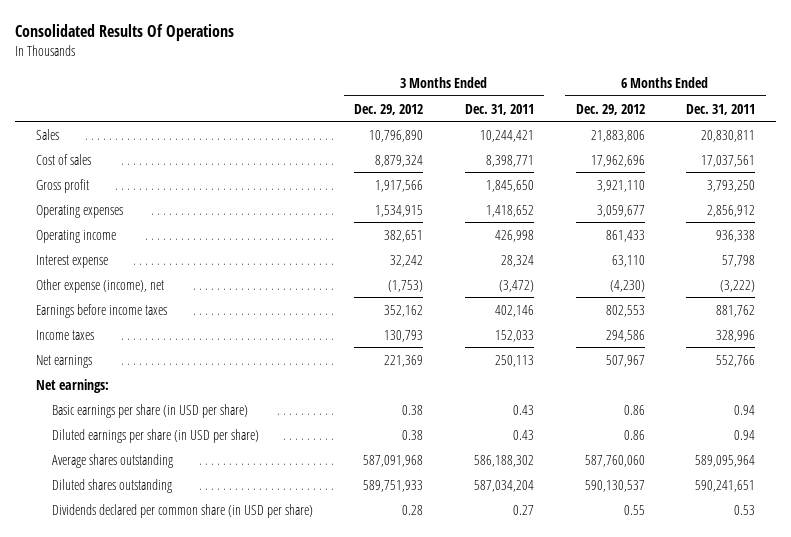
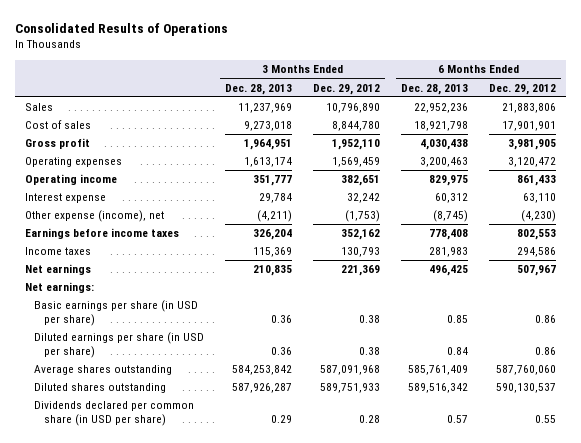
- Consolidated Results Of Operations
+ Consolidated Results of Operations
- | 3 Months Ended Dec. 29, 2012 | 3 Months Ended Dec. 31, 2011 | 6 Months Ended Dec. 29, 2012 | 6 Months Ended Dec. 31, 2011
+ | 3 Months Ended Dec. 28, 2013 | 3 Months Ended Dec. 29, 2012 | 6 Months Ended Dec. 28, 2013 | 6 Months Ended Dec. 29, 2012
- Cost of sales | 8,879,324 | 8,398,771 | 17,962,696 | 17,037,561
- Gross profit | 1,917,566 | 1,845,650 | 3,921,110 | 3,793,250
- Operating expenses | 1,534,915 | 1,418,652 | 3,059,677 | 2,856,912
+ Cost of sales | 9,273,018 | 8,844,780 | 18,921,798 | 17,901,901
+ Gross profit | 1,964,951 | 1,952,110 | 4,030,438 | 3,981,905
+ Operating expenses | 1,613,174 | 1,569,459 | 3,200,463 | 3,120,472

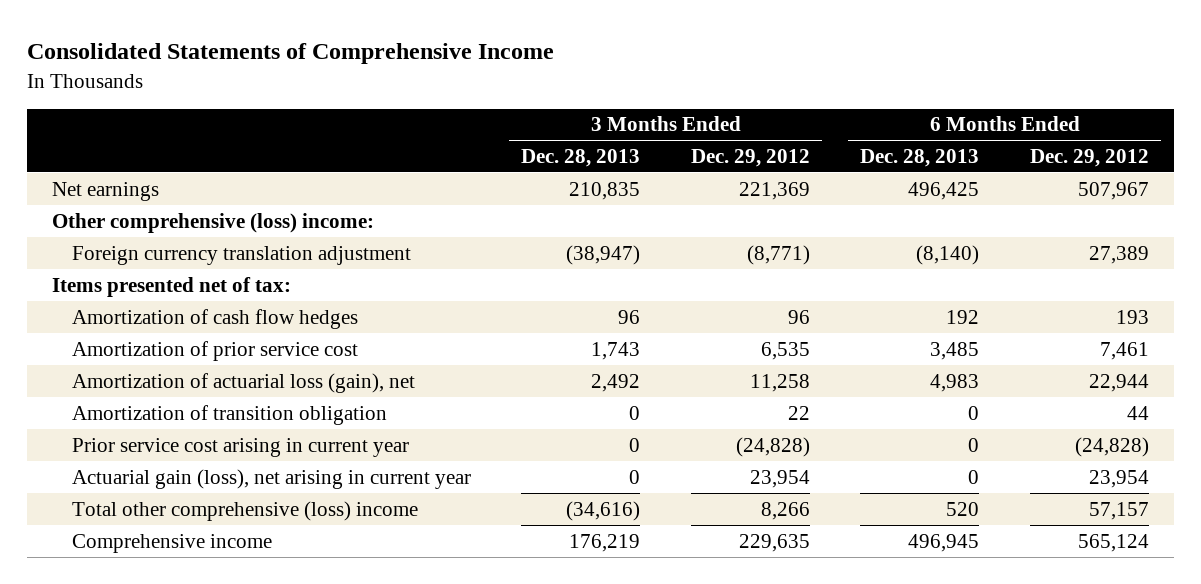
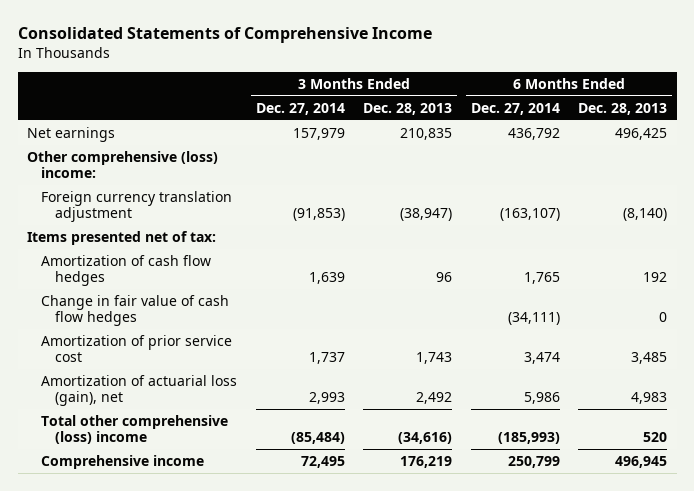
- | 3 Months Ended Dec. 28, 2013 | 3 Months Ended Dec. 29, 2012 | 6 Months Ended Dec. 28, 2013 | 6 Months Ended Dec. 29, 2012
+ | 3 Months Ended Dec. 27, 2014 | 3 Months Ended Dec. 28, 2013 | 6 Months Ended Dec. 27, 2014 | 6 Months Ended Dec. 28, 2013
+ Change in fair value of cash flow hedges | | | (34,111) | 0
- Amortization of transition obligation | 0 | 22 | 0 | 44
- Prior service cost arising in current year | 0 | (24,828) | 0 | (24,828)
- Actuarial gain (loss), net arising in current year | 0 | 23,954 | 0 | 23,954

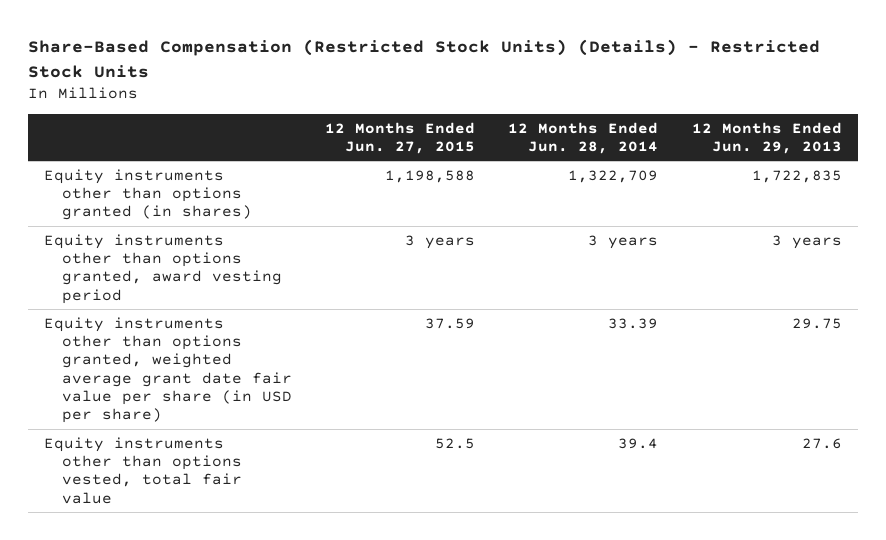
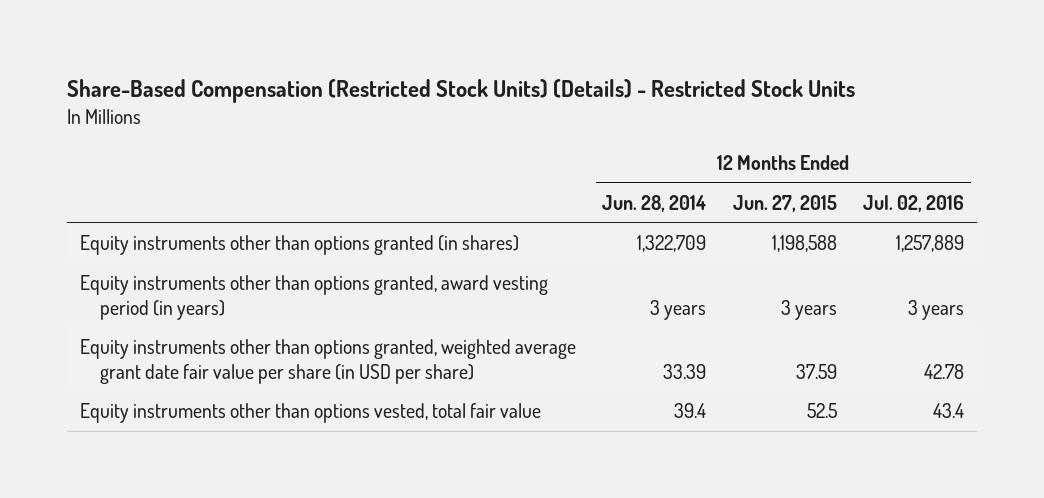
- | 12 Months Ended Jun. 27, 2015 | 12 Months Ended Jun. 28, 2014 | 12 Months Ended Jun. 29, 2013
+ | 12 Months Ended Jun. 28, 2014 | 12 Months Ended Jun. 27, 2015 | 12 Months Ended Jul. 02, 2016
- Equity instruments other than options granted, award vesting period | 3 years | 3 years | 3 years
+ Equity instruments other than options granted, award vesting period (in years) | 3 years | 3 years | 3 years

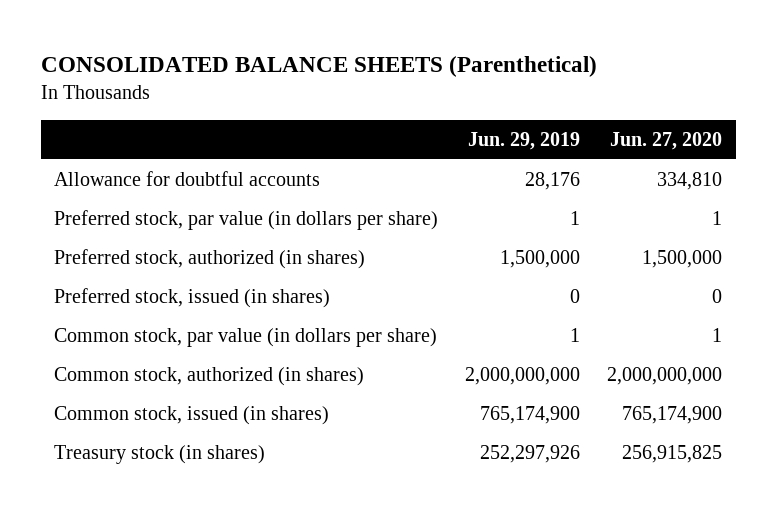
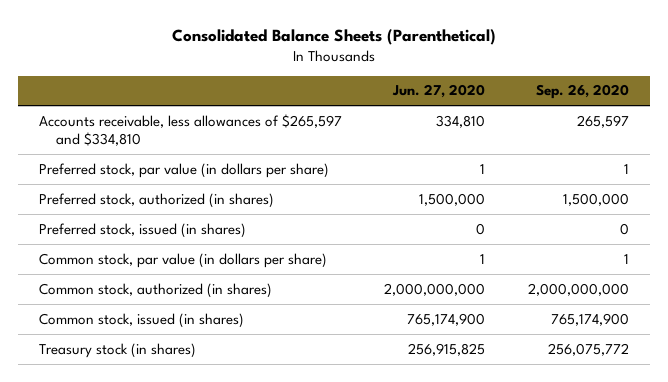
- CONSOLIDATED BALANCE SHEETS (Parenthetical)
+ Consolidated Balance Sheets (Parenthetical)
- | Jun. 29, 2019 | Jun. 27, 2020
+ | Jun. 27, 2020 | Sep. 26, 2020
- Allowance for doubtful accounts | 28,176 | 334,810
+ Accounts receivable, less allowances of $265,597 and $334,810 | 334,810 | 265,597

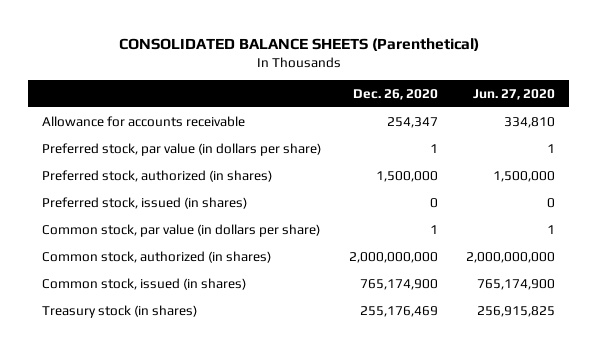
- Consolidated Balance Sheets (Parenthetical)
+ CONSOLIDATED BALANCE SHEETS (Parenthetical)
- | Jun. 27, 2020 | Sep. 26, 2020
+ | Dec. 26, 2020 | Jun. 27, 2020
- Accounts receivable, less allowances of $265,597 and $334,810 | 334,810 | 265,597
+ Allowance for accounts receivable | 254,347 | 334,810

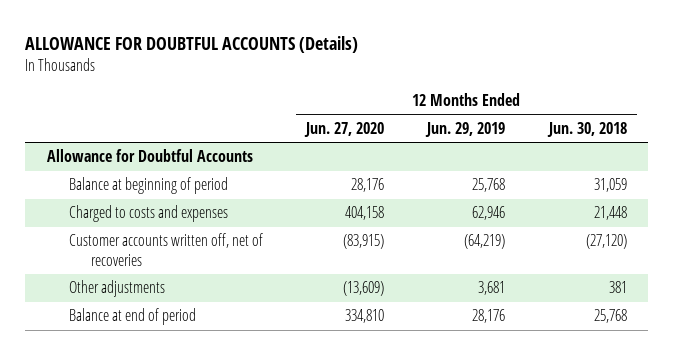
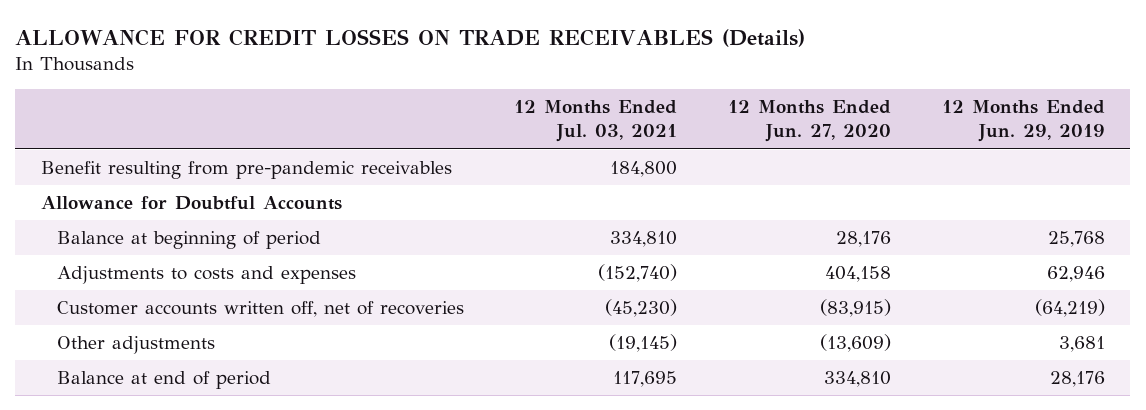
- ALLOWANCE FOR DOUBTFUL ACCOUNTS (Details)
+ ALLOWANCE FOR CREDIT LOSSES ON TRADE RECEIVABLES (Details)
- | 12 Months Ended Jun. 27, 2020 | 12 Months Ended Jun. 29, 2019 | 12 Months Ended Jun. 30, 2018
+ | 12 Months Ended Jul. 03, 2021 | 12 Months Ended Jun. 27, 2020 | 12 Months Ended Jun. 29, 2019
+ Benefit resulting from pre-pandemic receivables | 184,800 | |
- Charged to costs and expenses | 404,158 | 62,946 | 21,448
+ Adjustments to costs and expenses | (152,740) | 404,158 | 62,946

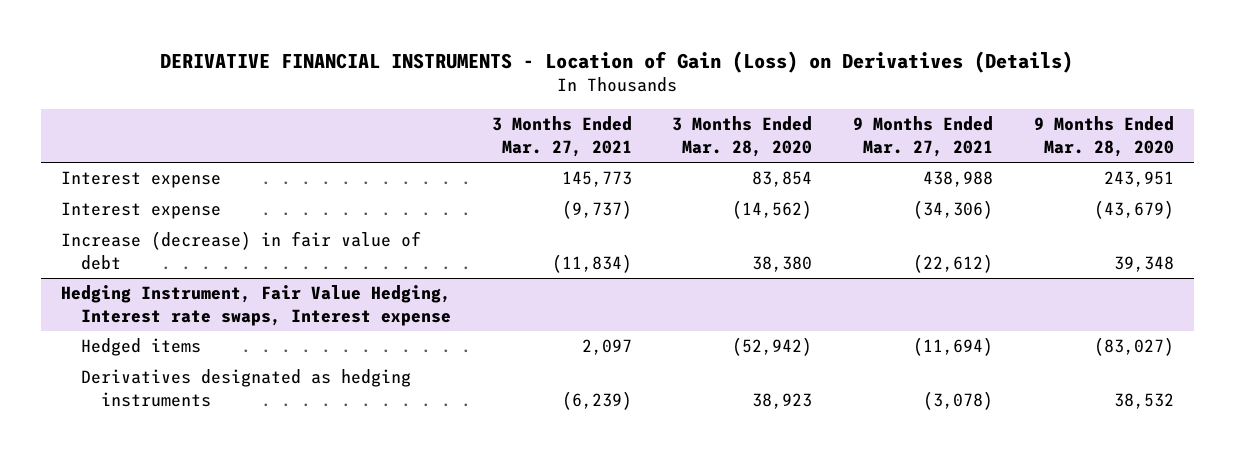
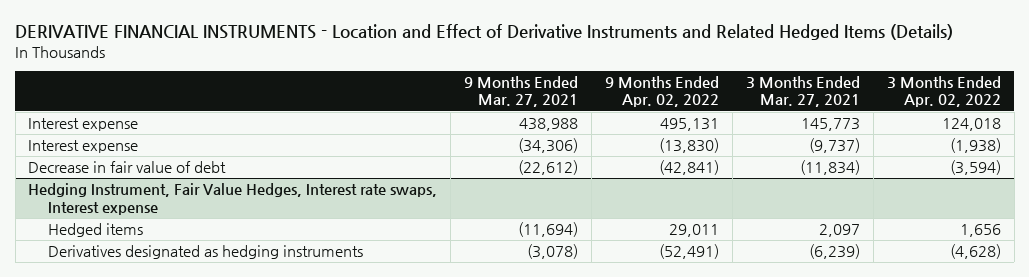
- DERIVATIVE FINANCIAL INSTRUMENTS - Location of Gain (Loss) on Derivatives (Details)
+ DERIVATIVE FINANCIAL INSTRUMENTS - Location and Effect of Derivative Instruments and Related Hedged Items (Details)
- | 3 Months Ended Mar. 27, 2021 | 3 Months Ended Mar. 28, 2020 | 9 Months Ended Mar. 27, 2021 | 9 Months Ended Mar. 28, 2020
+ | 9 Months Ended Mar. 27, 2021 | 9 Months Ended Apr. 02, 2022 | 3 Months Ended Mar. 27, 2021 | 3 Months Ended Apr. 02, 2022
- Increase (decrease) in fair value of debt | (11,834) | 38,380 | (22,612) | 39,348
- Hedging Instrument, Fair Value Hedging, Interest rate swaps, Interest expense
+ Decrease in fair value of debt | (22,612) | (42,841) | (11,834) | (3,594)
+ Hedging Instrument, Fair Value Hedges, Interest rate swaps, Interest expense

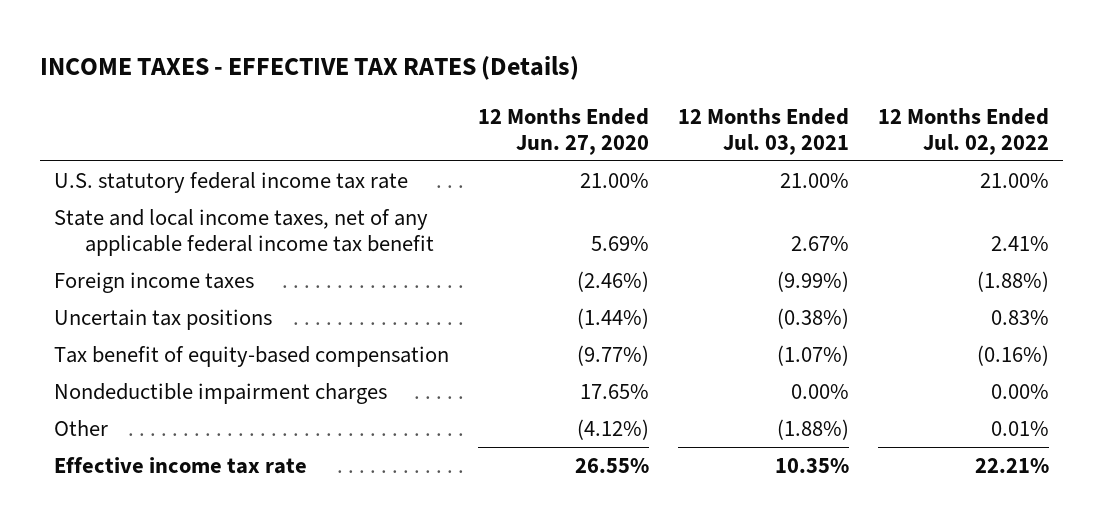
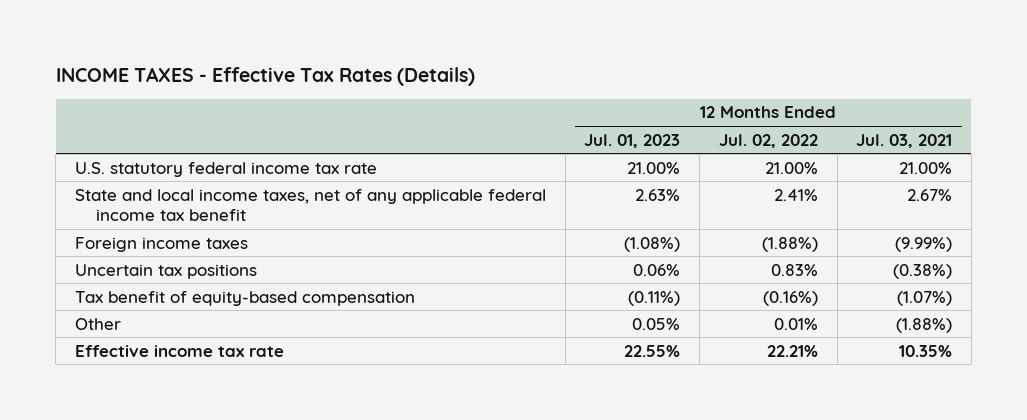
- INCOME TAXES - EFFECTIVE TAX RATES (Details)
+ INCOME TAXES - Effective Tax Rates (Details)
- | 12 Months Ended Jun. 27, 2020 | 12 Months Ended Jul. 03, 2021 | 12 Months Ended Jul. 02, 2022
+ | 12 Months Ended Jul. 01, 2023 | 12 Months Ended Jul. 02, 2022 | 12 Months Ended Jul. 03, 2021
- Nondeductible impairment charges | 17.65% | 0.00% | 0.00%

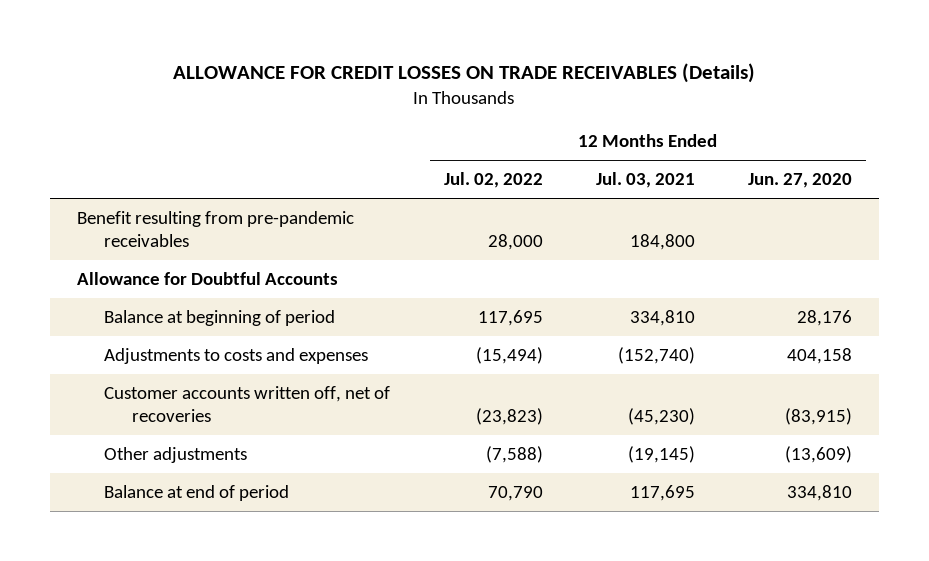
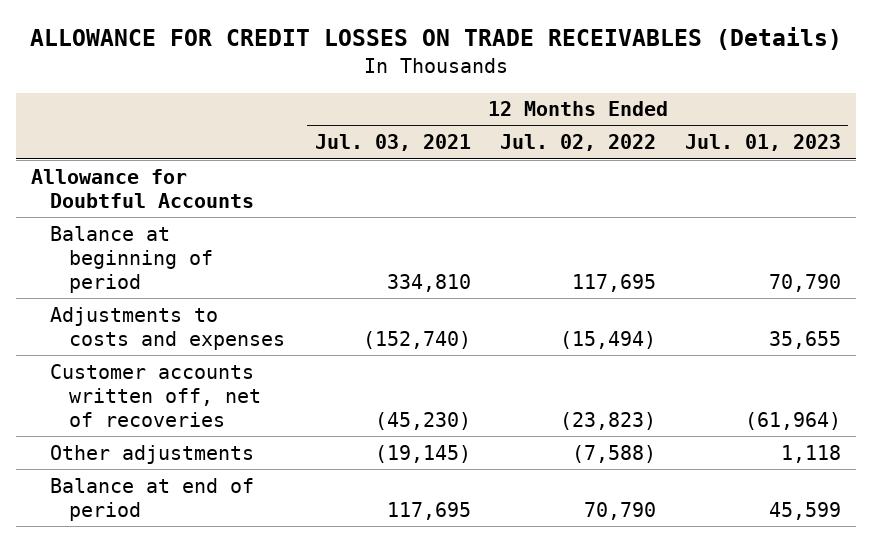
- | 12 Months Ended Jul. 02, 2022 | 12 Months Ended Jul. 03, 2021 | 12 Months Ended Jun. 27, 2020
+ | 12 Months Ended Jul. 03, 2021 | 12 Months Ended Jul. 02, 2022 | 12 Months Ended Jul. 01, 2023
- Benefit resulting from pre-pandemic receivables | 28,000 | 184,800 |

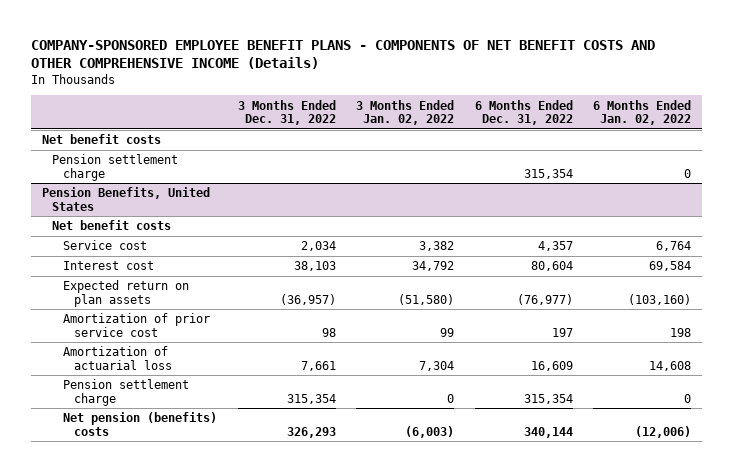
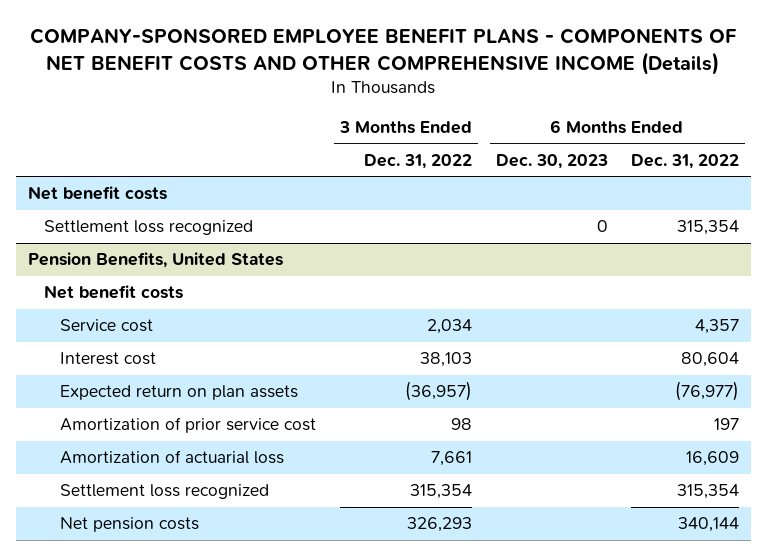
- | 3 Months Ended Dec. 31, 2022 | 3 Months Ended Jan. 02, 2022 | 6 Months Ended Dec. 31, 2022 | 6 Months Ended Jan. 02, 2022
+ | 3 Months Ended Dec. 31, 2022 | 6 Months Ended Dec. 30, 2023 | 6 Months Ended Dec. 31, 2022
- Pension settlement charge | | | 315,354 | 0
+ Settlement loss recognized | | 0 | 315,354
@ Pension Benefits, United States
- Pension settlement charge | 315,354 | 0 | 315,354 | 0
- Net pension (benefits) costs | 326,293 | (6,003) | 340,144 | (12,006)
+ Settlement loss recognized | 315,354 | | 315,354
+ Net pension costs | 326,293 | | 340,144

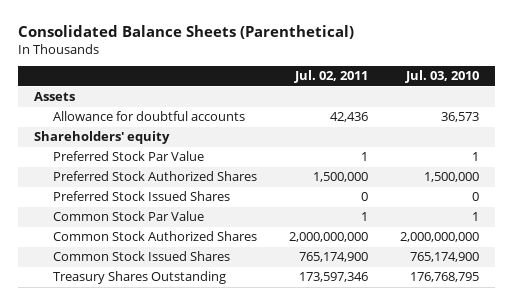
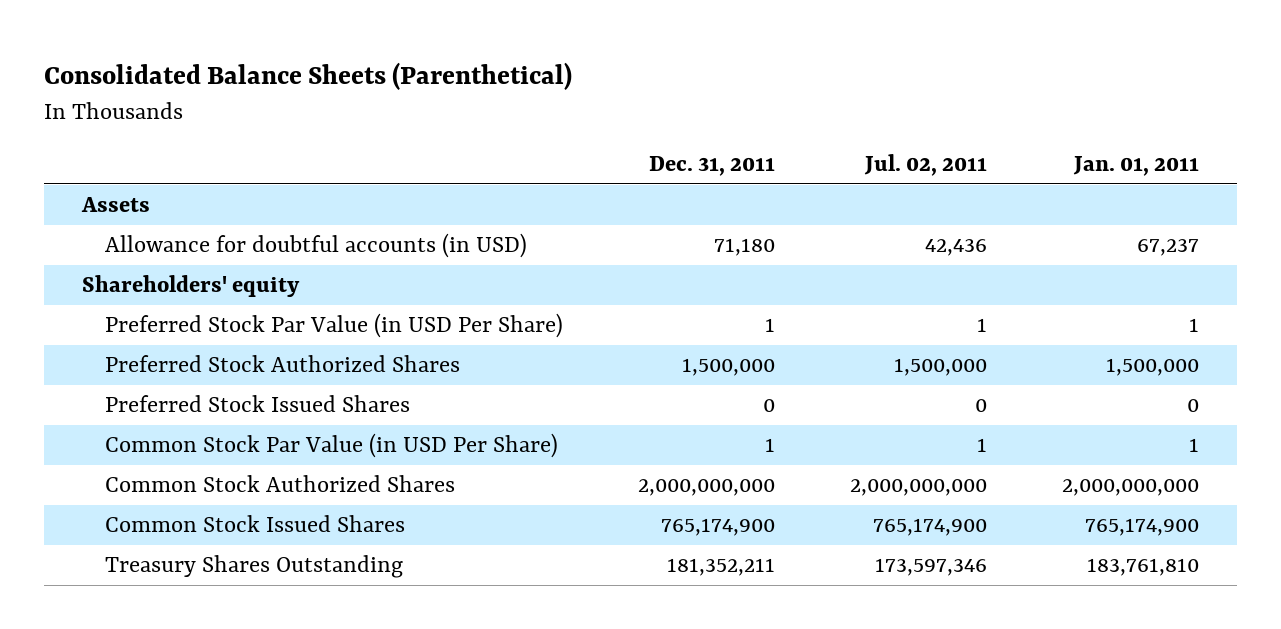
- | Jul. 02, 2011 | Jul. 03, 2010
+ | Dec. 31, 2011 | Jul. 02, 2011 | Jan. 01, 2011
- Allowance for doubtful accounts | 42,436 | 36,573
+ Allowance for doubtful accounts (in USD) | 71,180 | 42,436 | 67,237
- Preferred Stock Par Value | 1 | 1
+ Preferred Stock Par Value (in USD Per Share) | 1 | 1 | 1
- Common Stock Par Value | 1 | 1
+ Common Stock Par Value (in USD Per Share) | 1 | 1 | 1

